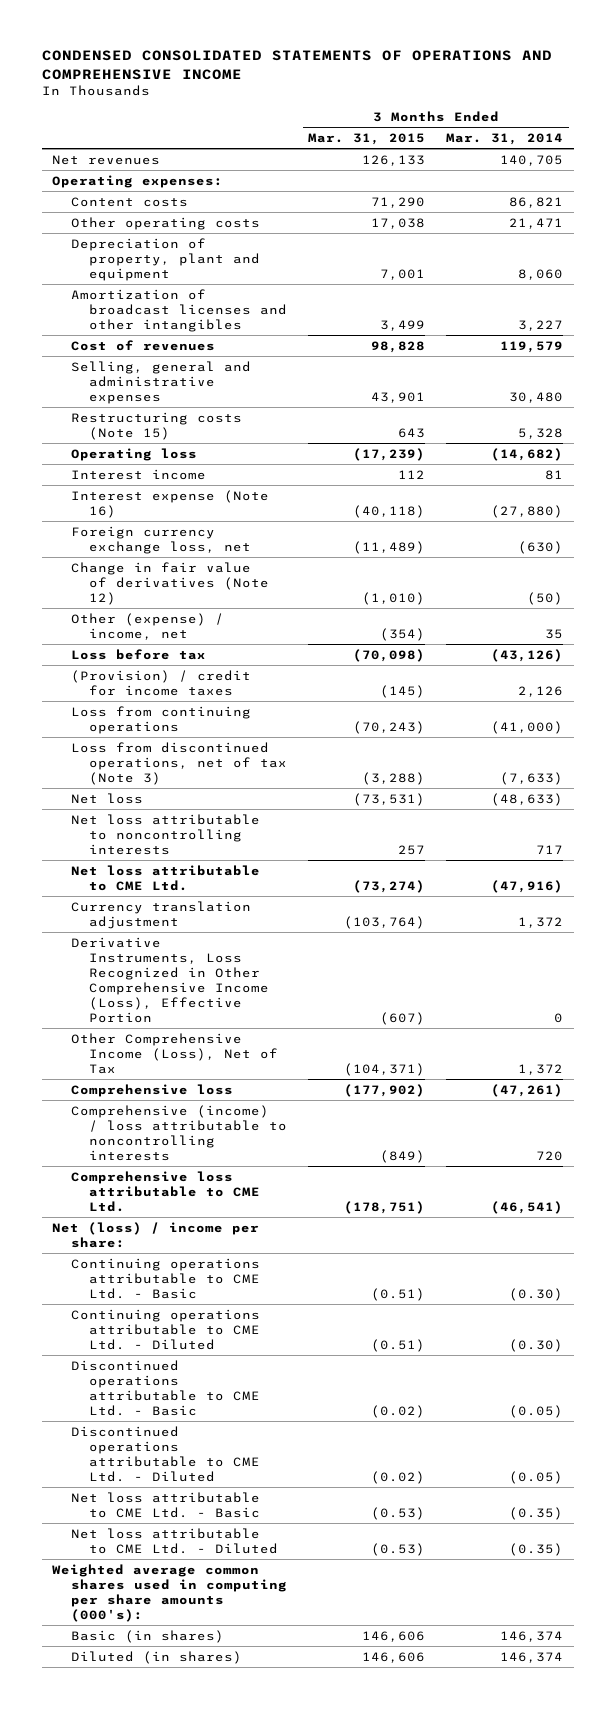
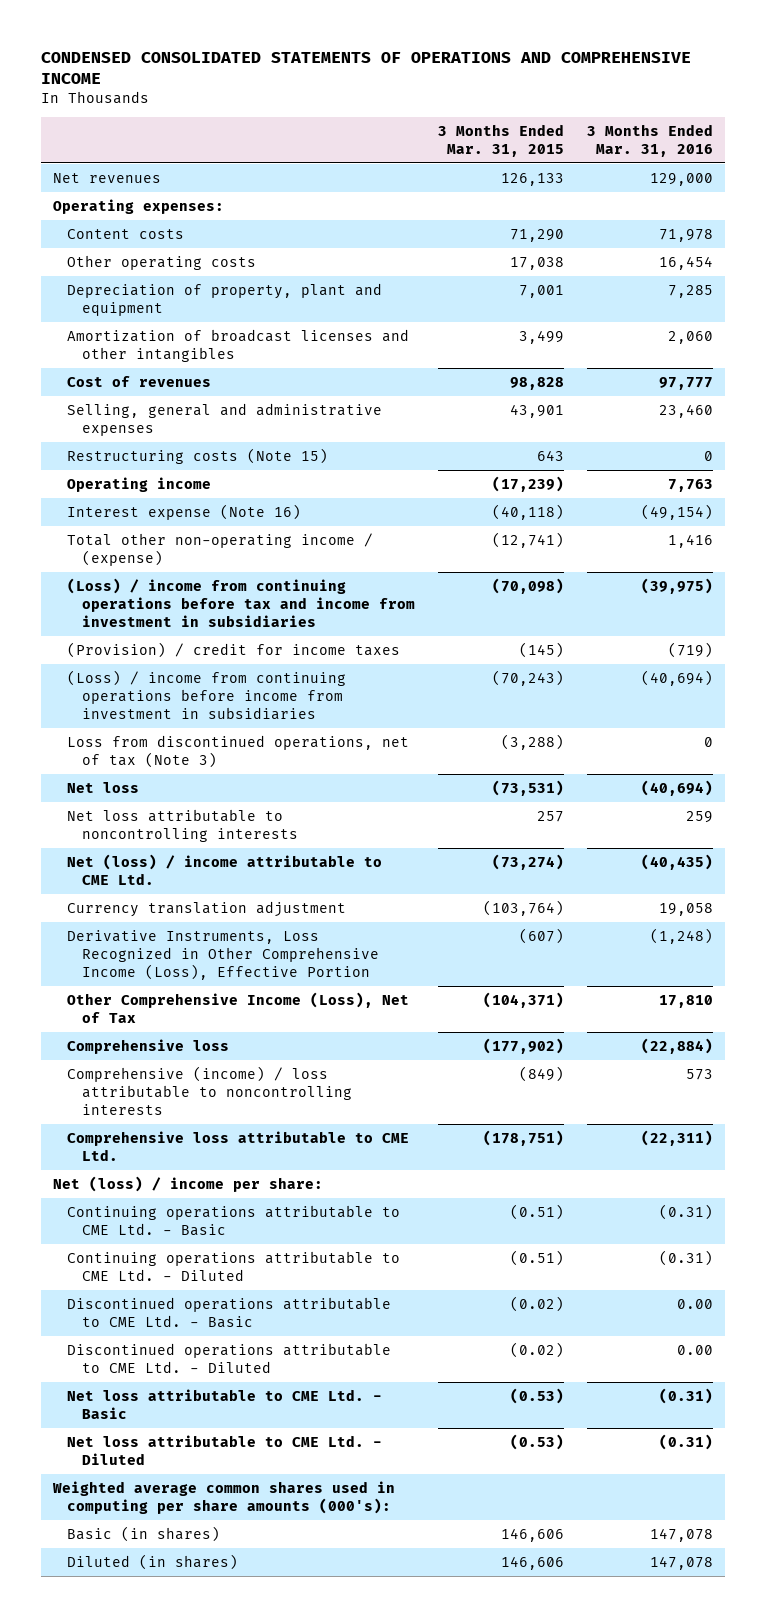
- | 3 Months Ended Mar. 31, 2015 | 3 Months Ended Mar. 31, 2014
+ | 3 Months Ended Mar. 31, 2015 | 3 Months Ended Mar. 31, 2016
- Operating loss | (17,239) | (14,682)
- Interest income | 112 | 81
+ Operating income | (17,239) | 7,763
- Foreign currency exchange loss, net | (11,489) | (630)
- Change in fair value of derivatives (Note 12) | (1,010) | (50)
- Other (expense) / income, net | (354) | 35
- Loss before tax | (70,098) | (43,126)
+ Total other non-operating income / (expense) | (12,741) | 1,416
+ (Loss) / income from continuing operations before tax and income from investment in subsidiaries | (70,098) | (39,975)
- Loss from continuing operations | (70,243) | (41,000)
+ (Loss) / income from continuing operations before income from investment in subsidiaries | (70,243) | (40,694)
- Net loss attributable to CME Ltd. | (73,274) | (47,916)
+ Net (loss) / income attributable to CME Ltd. | (73,274) | (40,435)

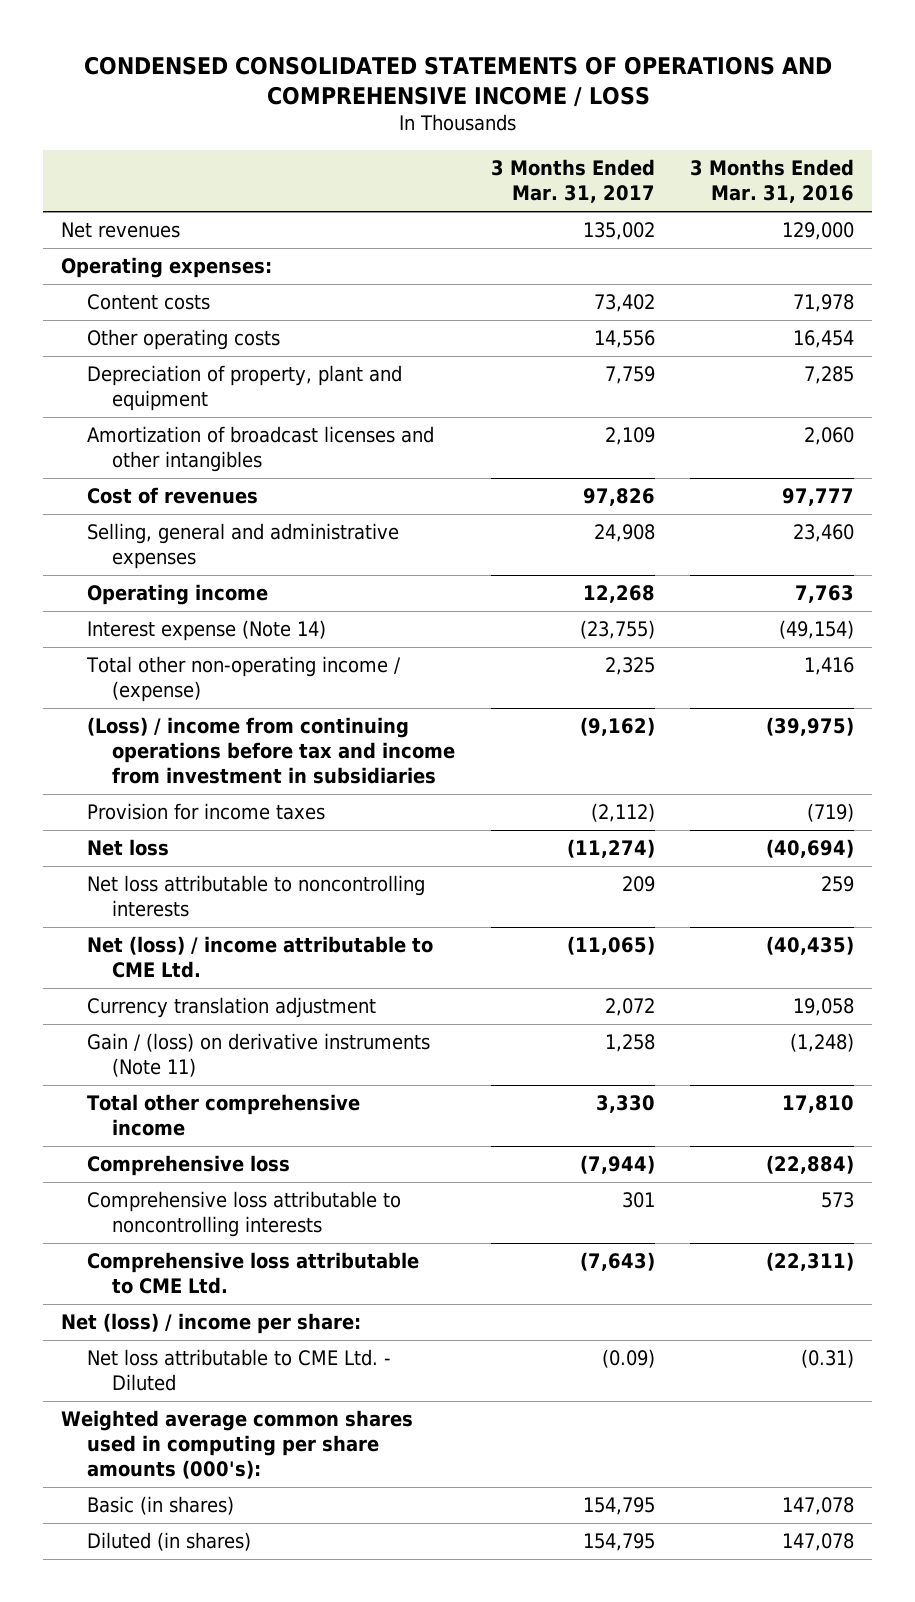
- CONDENSED CONSOLIDATED STATEMENTS OF OPERATIONS AND COMPREHENSIVE INCOME
+ CONDENSED CONSOLIDATED STATEMENTS OF OPERATIONS AND COMPREHENSIVE INCOME / LOSS
- | 3 Months Ended Mar. 31, 2015 | 3 Months Ended Mar. 31, 2016
+ | 3 Months Ended Mar. 31, 2017 | 3 Months Ended Mar. 31, 2016
- Restructuring costs (Note 15) | 643 | 0
- Interest expense (Note 16) | (40,118) | (49,154)
+ Interest expense (Note 14) | (23,755) | (49,154)
- (Provision) / credit for income taxes | (145) | (719)
- (Loss) / income from continuing operations before income from investment in subsidiaries | (70,243) | (40,694)
- Loss from discontinued operations, net of tax (Note 3) | (3,288) | 0
+ Provision for income taxes | (2,112) | (719)
- Derivative Instruments, Loss Recognized in Other Comprehensive Income (Loss), Effective Portion | (607) | (1,248)
- Other Comprehensive Income (Loss), Net of Tax | (104,371) | 17,810
+ Gain / (loss) on derivative instruments (Note 11) | 1,258 | (1,248)
+ Total other comprehensive income | 3,330 | 17,810
- Comprehensive (income) / loss attributable to noncontrolling interests | (849) | 573
+ Comprehensive loss attributable to noncontrolling interests | 301 | 573
- Continuing operations attributable to CME Ltd. - Basic | (0.51) | (0.31)
- Continuing operations attributable to CME Ltd. - Diluted | (0.51) | (0.31)
- Discontinued operations attributable to CME Ltd. - Basic | (0.02) | 0.00
- Discontinued operations attributable to CME Ltd. - Diluted | (0.02) | 0.00
- Net loss attributable to CME Ltd. - Basic | (0.53) | (0.31)

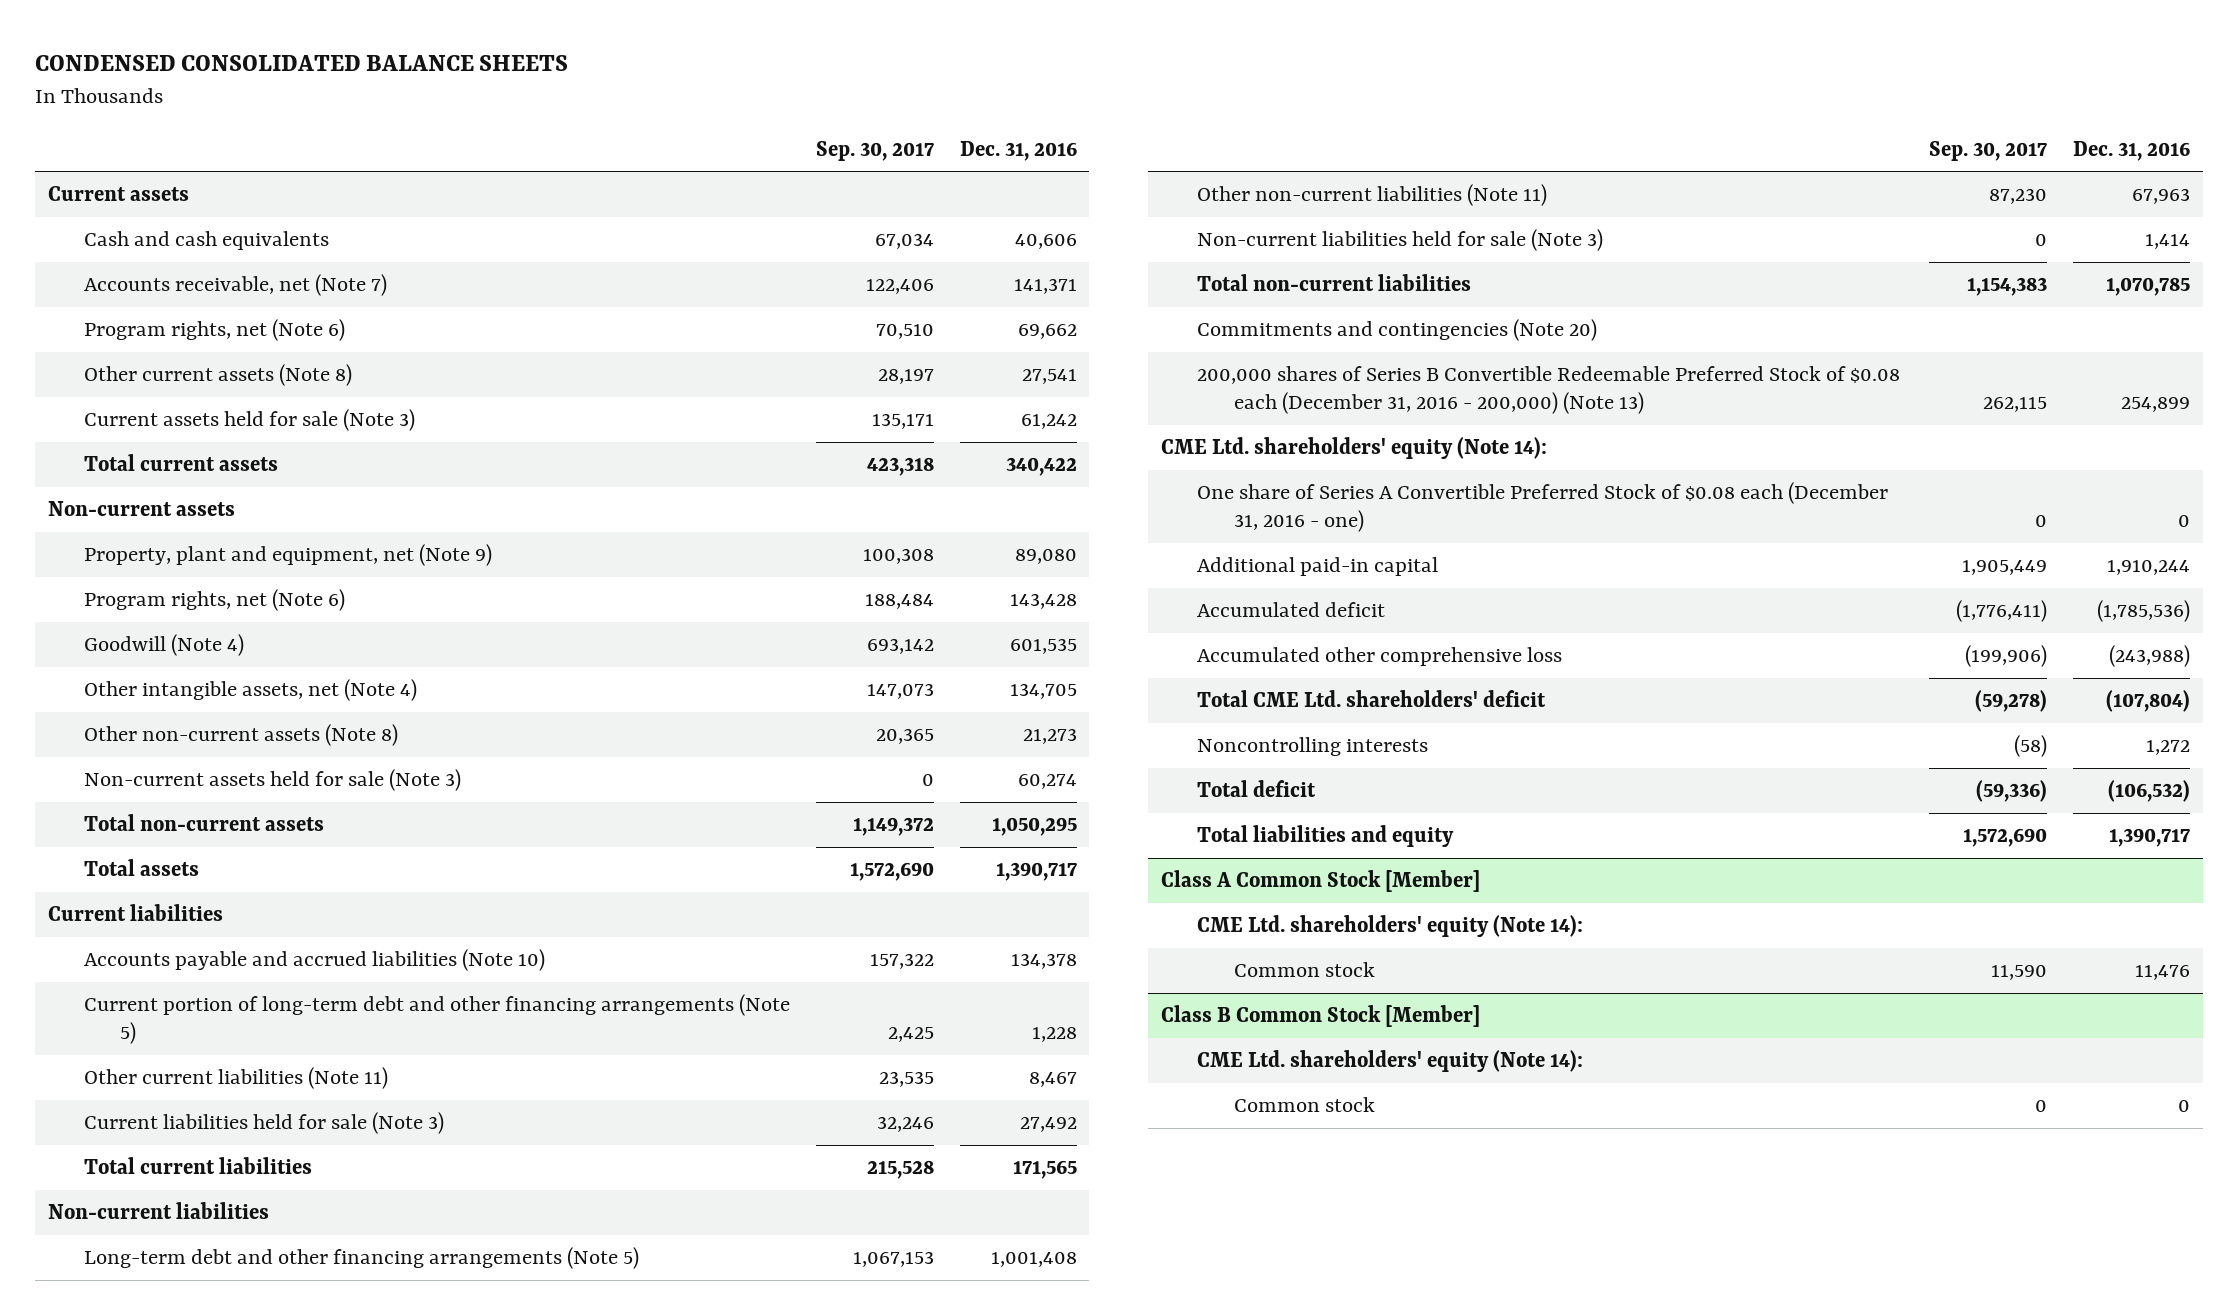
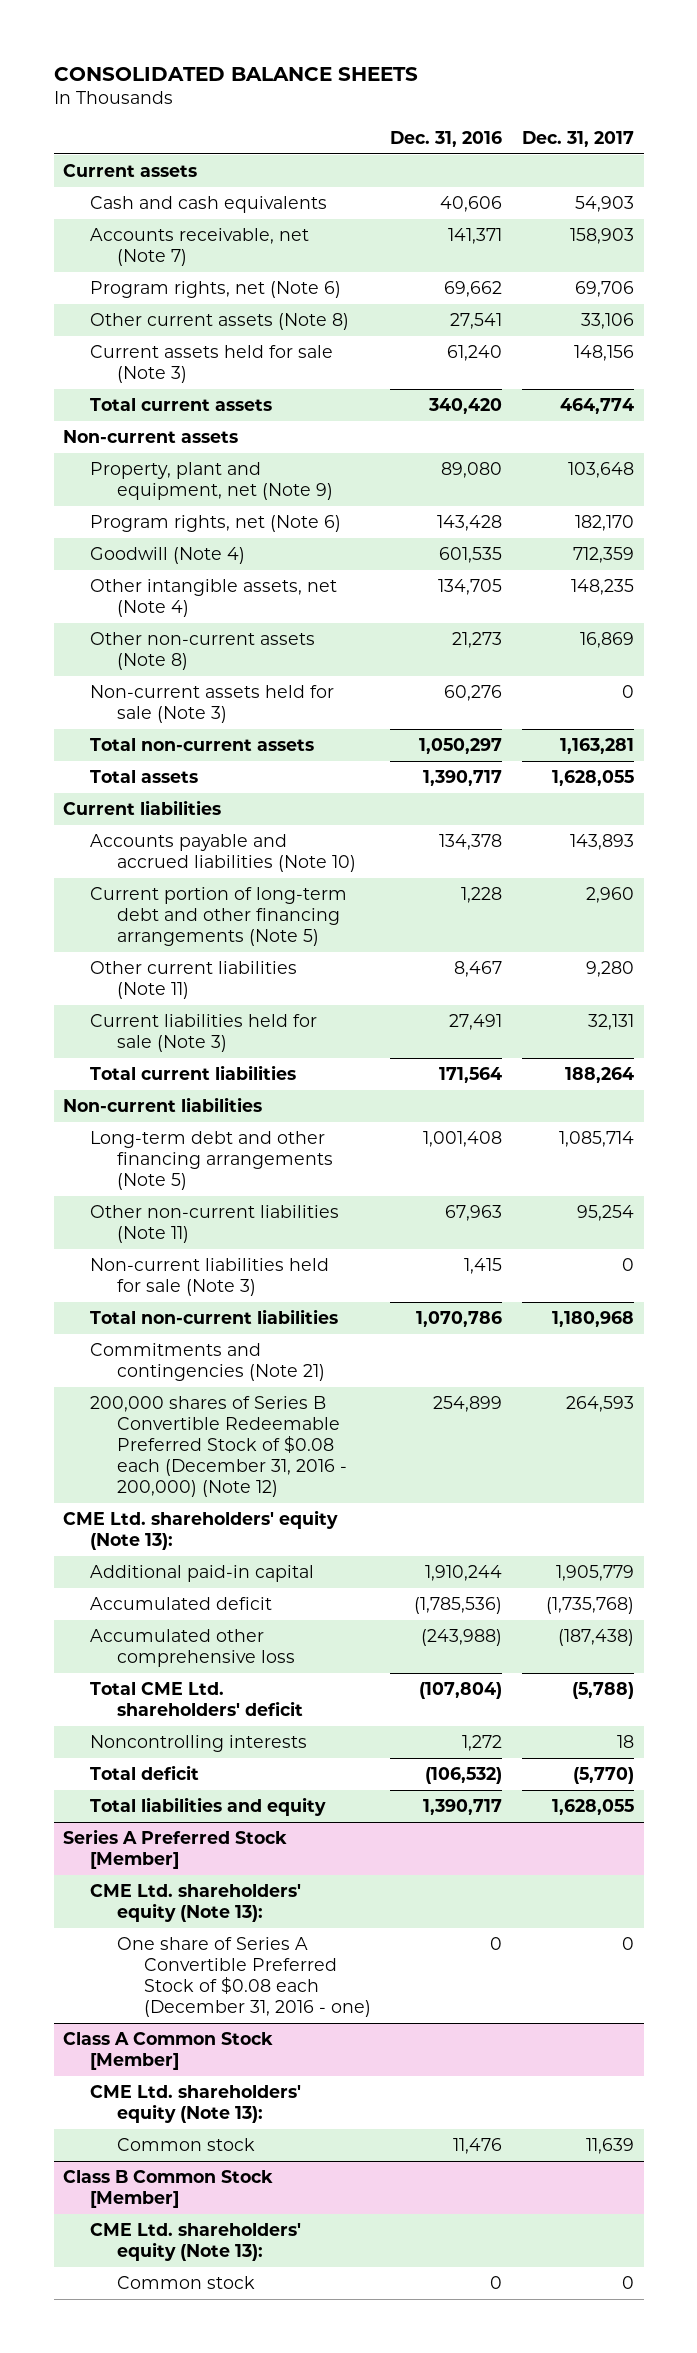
- CONDENSED CONSOLIDATED BALANCE SHEETS
+ CONSOLIDATED BALANCE SHEETS
- | Sep. 30, 2017 | Dec. 31, 2016
+ | Dec. 31, 2016 | Dec. 31, 2017
- Current assets held for sale (Note 3) | 135,171 | 61,242
- Total current assets | 423,318 | 340,422
+ Current assets held for sale (Note 3) | 61,240 | 148,156
+ Total current assets | 340,420 | 464,774
- Non-current assets held for sale (Note 3) | 0 | 60,274
- Total non-current assets | 1,149,372 | 1,050,295
+ Non-current assets held for sale (Note 3) | 60,276 | 0
+ Total non-current assets | 1,050,297 | 1,163,281
- Current liabilities held for sale (Note 3) | 32,246 | 27,492
- Total current liabilities | 215,528 | 171,565
+ Current liabilities held for sale (Note 3) | 27,491 | 32,131
+ Total current liabilities | 171,564 | 188,264
- Non-current liabilities held for sale (Note 3) | 0 | 1,414
- Total non-current liabilities | 1,154,383 | 1,070,785
- Commitments and contingencies (Note 20)
- 200,000 shares of Series B Convertible Redeemable Preferred Stock of $0.08 each (December 31, 2016 - 200,000) (Note 13) | 262,115 | 254,899
- CME Ltd. shareholders' equity (Note 14):
- One share of Series A Convertible Preferred Stock of $0.08 each (December 31, 2016 - one) | 0 | 0
+ Non-current liabilities held for sale (Note 3) | 1,415 | 0
+ Total non-current liabilities | 1,070,786 | 1,180,968
+ Commitments and contingencies (Note 21)
+ 200,000 shares of Series B Convertible Redeemable Preferred Stock of $0.08 each (December 31, 2016 - 200,000) (Note 12) | 254,899 | 264,593
+ CME Ltd. shareholders' equity (Note 13):
+ Series A Preferred Stock [Member]
+ CME Ltd. shareholders' equity (Note 13):
+ One share of Series A Convertible Preferred Stock of $0.08 each (December 31, 2016 - one) | 0 | 0
@ Class A Common Stock [Member]
- CME Ltd. shareholders' equity (Note 14):
+ CME Ltd. shareholders' equity (Note 13):
@ Class B Common Stock [Member]
- CME Ltd. shareholders' equity (Note 14):
+ CME Ltd. shareholders' equity (Note 13):

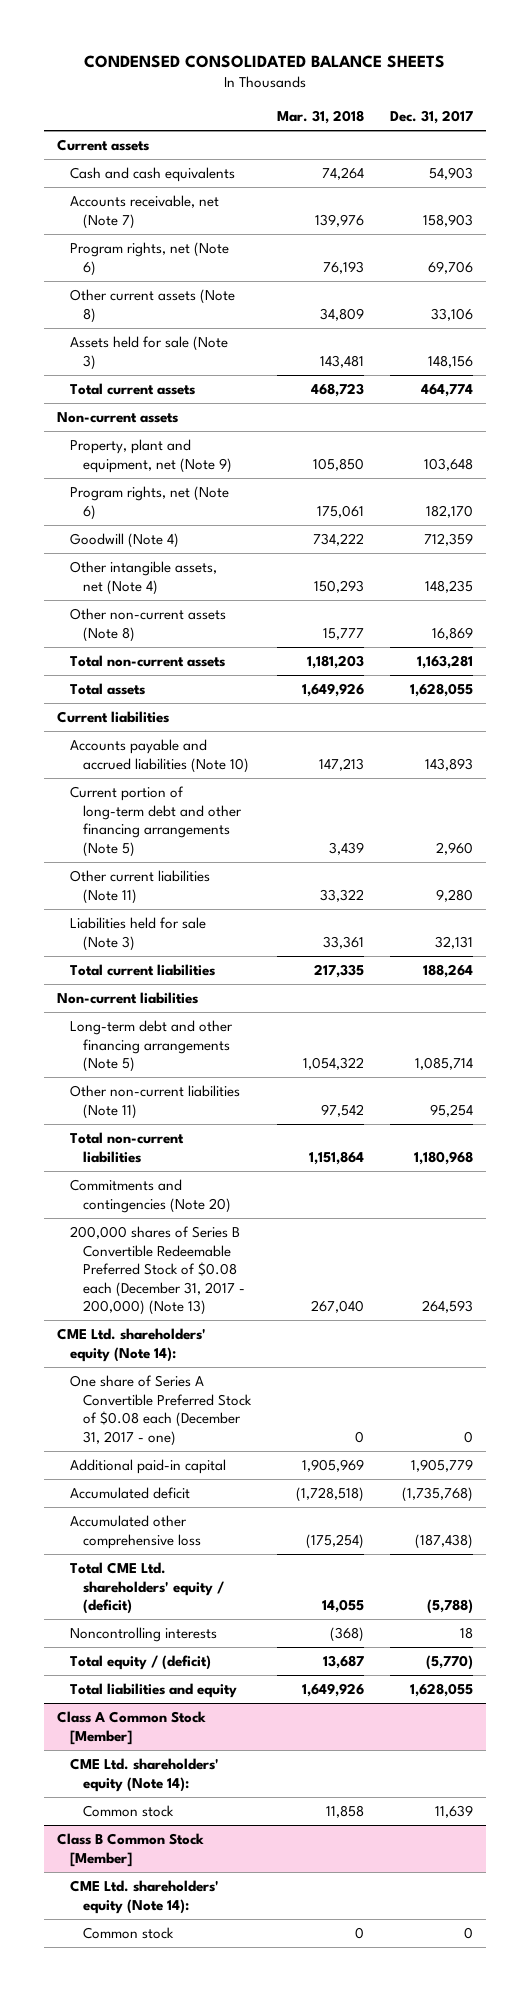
- CONSOLIDATED BALANCE SHEETS
+ CONDENSED CONSOLIDATED BALANCE SHEETS
- | Dec. 31, 2016 | Dec. 31, 2017
+ | Mar. 31, 2018 | Dec. 31, 2017
- Current assets held for sale (Note 3) | 61,240 | 148,156
+ Assets held for sale (Note 3) | 143,481 | 148,156
- Non-current assets held for sale (Note 3) | 60,276 | 0
- Current liabilities held for sale (Note 3) | 27,491 | 32,131
+ Liabilities held for sale (Note 3) | 33,361 | 32,131
- Non-current liabilities held for sale (Note 3) | 1,415 | 0
- Commitments and contingencies (Note 21)
- 200,000 shares of Series B Convertible Redeemable Preferred Stock of $0.08 each (December 31, 2016 - 200,000) (Note 12) | 254,899 | 264,593
- CME Ltd. shareholders' equity (Note 13):
+ Commitments and contingencies (Note 20)
+ 200,000 shares of Series B Convertible Redeemable Preferred Stock of $0.08 each (December 31, 2017 - 200,000) (Note 13) | 267,040 | 264,593
+ CME Ltd. shareholders' equity (Note 14):
+ One share of Series A Convertible Preferred Stock of $0.08 each (December 31, 2017 - one) | 0 | 0
- Total CME Ltd. shareholders' deficit | (107,804) | (5,788)
+ Total CME Ltd. shareholders' equity / (deficit) | 14,055 | (5,788)
- Total deficit | (106,532) | (5,770)
+ Total equity / (deficit) | 13,687 | (5,770)
- Series A Preferred Stock [Member]
- CME Ltd. shareholders' equity (Note 13):
- One share of Series A Convertible Preferred Stock of $0.08 each (December 31, 2016 - one) | 0 | 0
@ Class A Common Stock [Member]
- CME Ltd. shareholders' equity (Note 13):
+ CME Ltd. shareholders' equity (Note 14):
@ Class B Common Stock [Member]
- CME Ltd. shareholders' equity (Note 13):
+ CME Ltd. shareholders' equity (Note 14):

